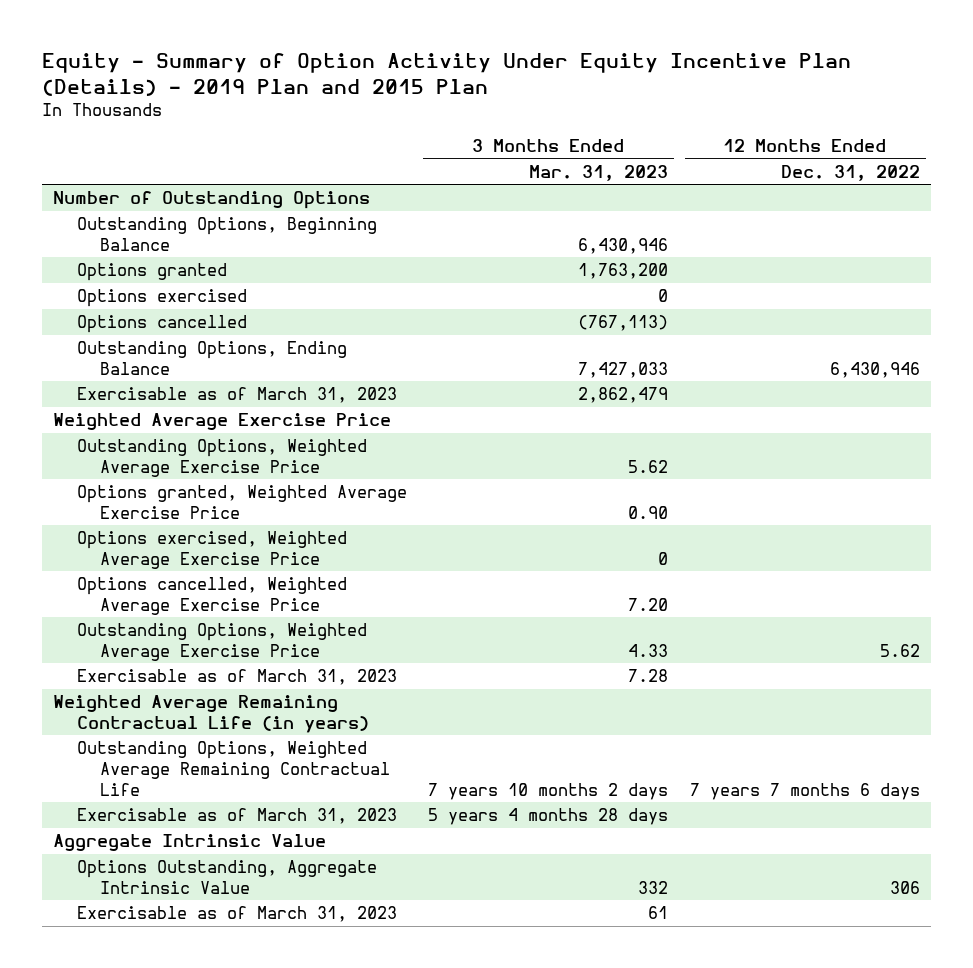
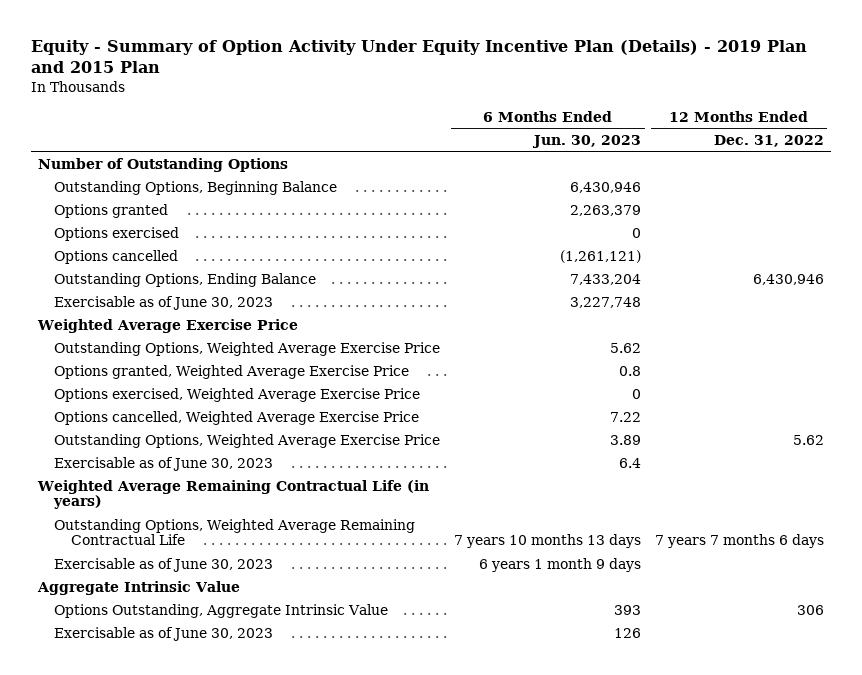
- | 3 Months Ended Mar. 31, 2023 | 12 Months Ended Dec. 31, 2022
+ | 6 Months Ended Jun. 30, 2023 | 12 Months Ended Dec. 31, 2022
- Exercisable as of March 31, 2023 | 2,862,479 |
+ Exercisable as of June 30, 2023 | 3,227,748 |
- Exercisable as of March 31, 2023 | 7.28 |
+ Exercisable as of June 30, 2023 | 6.4 |
- Exercisable as of March 31, 2023 | 5 years 4 months 28 days |
+ Exercisable as of June 30, 2023 | 6 years 1 month 9 days |
- Exercisable as of March 31, 2023 | 61 |
+ Exercisable as of June 30, 2023 | 126 |

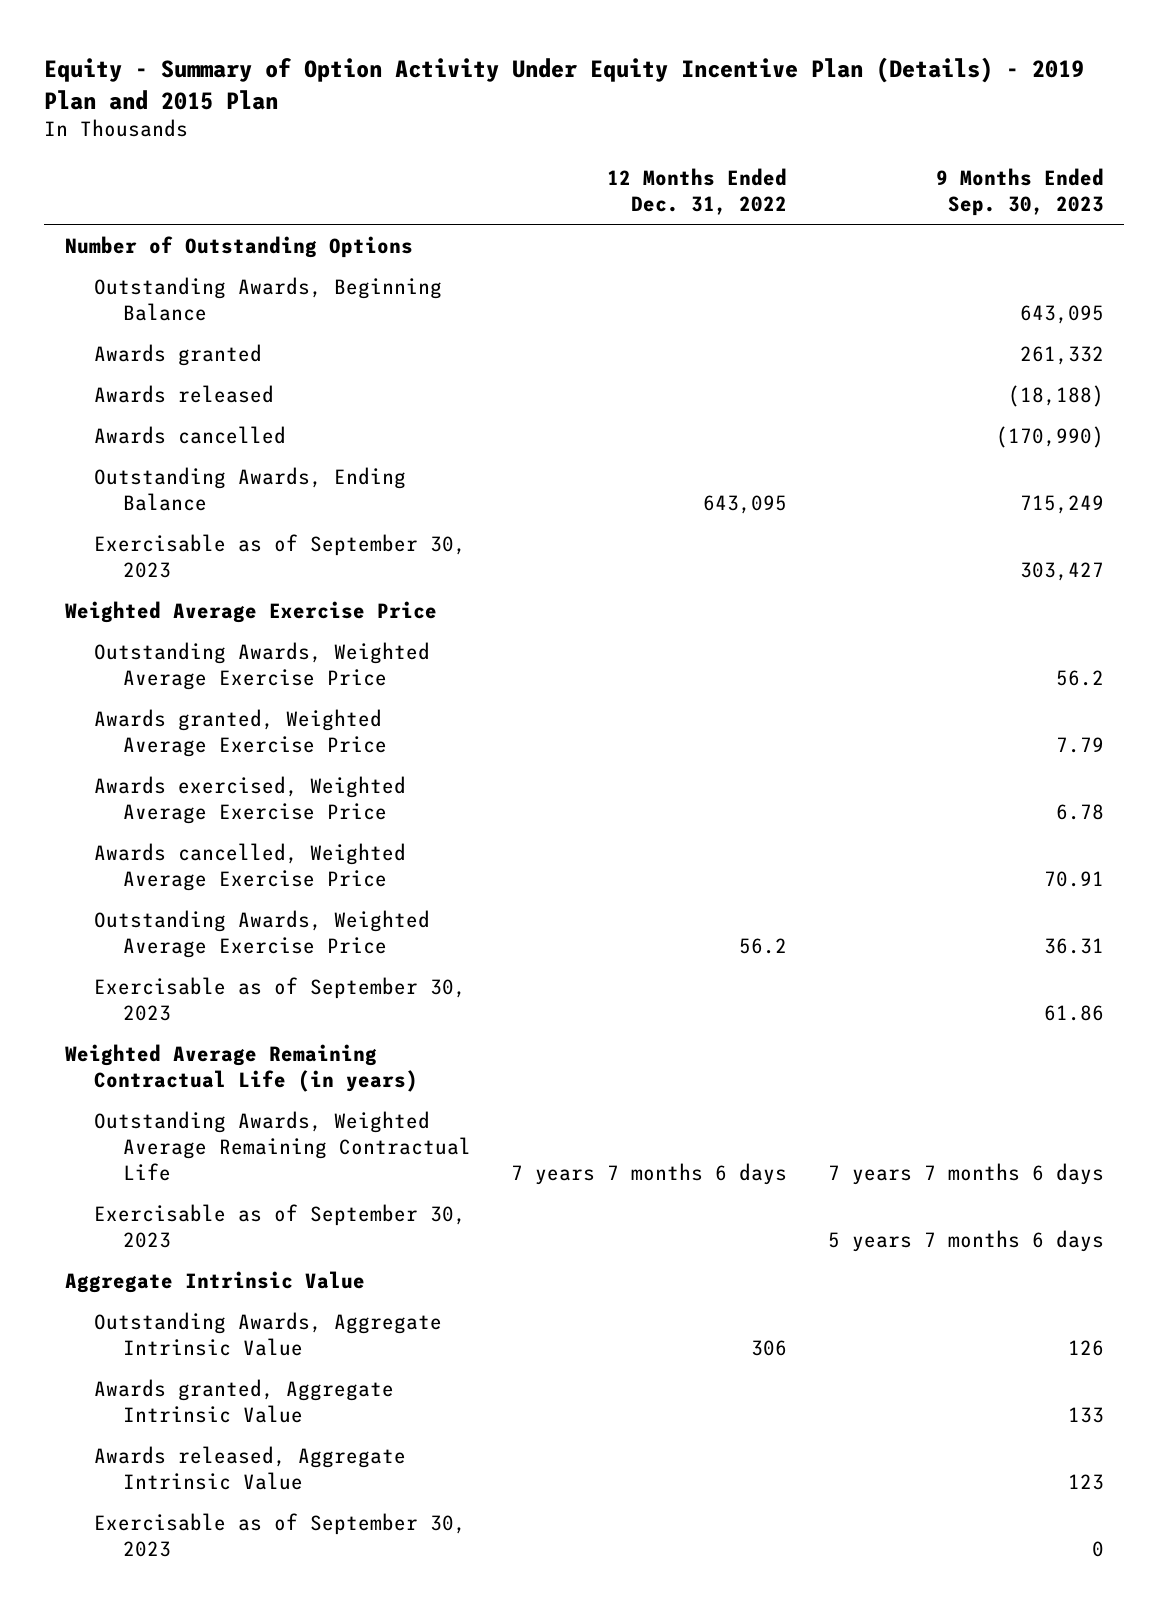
- | 6 Months Ended Jun. 30, 2023 | 12 Months Ended Dec. 31, 2022
+ | 12 Months Ended Dec. 31, 2022 | 9 Months Ended Sep. 30, 2023
- Outstanding Options, Beginning Balance | 6,430,946 |
- Options granted | 2,263,379 |
- Options exercised | 0 |
- Options cancelled | (1,261,121) |
- Outstanding Options, Ending Balance | 7,433,204 | 6,430,946
- Exercisable as of June 30, 2023 | 3,227,748 |
+ Outstanding Awards, Beginning Balance | | 643,095
+ Awards granted | | 261,332
+ Awards released | | (18,188)
+ Awards cancelled | | (170,990)
+ Outstanding Awards, Ending Balance | 643,095 | 715,249
+ Exercisable as of September 30, 2023 | | 303,427
- Outstanding Options, Weighted Average Exercise Price | 5.62 |
- Options granted, Weighted Average Exercise Price | 0.8 |
- Options exercised, Weighted Average Exercise Price | 0 |
- Options cancelled, Weighted Average Exercise Price | 7.22 |
- Outstanding Options, Weighted Average Exercise Price | 3.89 | 5.62
- Exercisable as of June 30, 2023 | 6.4 |
+ Outstanding Awards, Weighted Average Exercise Price | | 56.2
+ Awards granted, Weighted Average Exercise Price | | 7.79
+ Awards exercised, Weighted Average Exercise Price | | 6.78
+ Awards cancelled, Weighted Average Exercise Price | | 70.91
+ Outstanding Awards, Weighted Average Exercise Price | 56.2 | 36.31
+ Exercisable as of September 30, 2023 | | 61.86
- Outstanding Options, Weighted Average Remaining Contractual Life | 7 years 10 months 13 days | 7 years 7 months 6 days
- Exercisable as of June 30, 2023 | 6 years 1 month 9 days |
+ Outstanding Awards, Weighted Average Remaining Contractual Life | 7 years 7 months 6 days | 7 years 7 months 6 days
+ Exercisable as of September 30, 2023 | | 5 years 7 months 6 days
- Options Outstanding, Aggregate Intrinsic Value | 393 | 306
- Exercisable as of June 30, 2023 | 126 |
+ Outstanding Awards, Aggregate Intrinsic Value | 306 | 126
+ Awards granted, Aggregate Intrinsic Value | | 133
+ Awards released, Aggregate Intrinsic Value | | 123
+ Exercisable as of September 30, 2023 | | 0

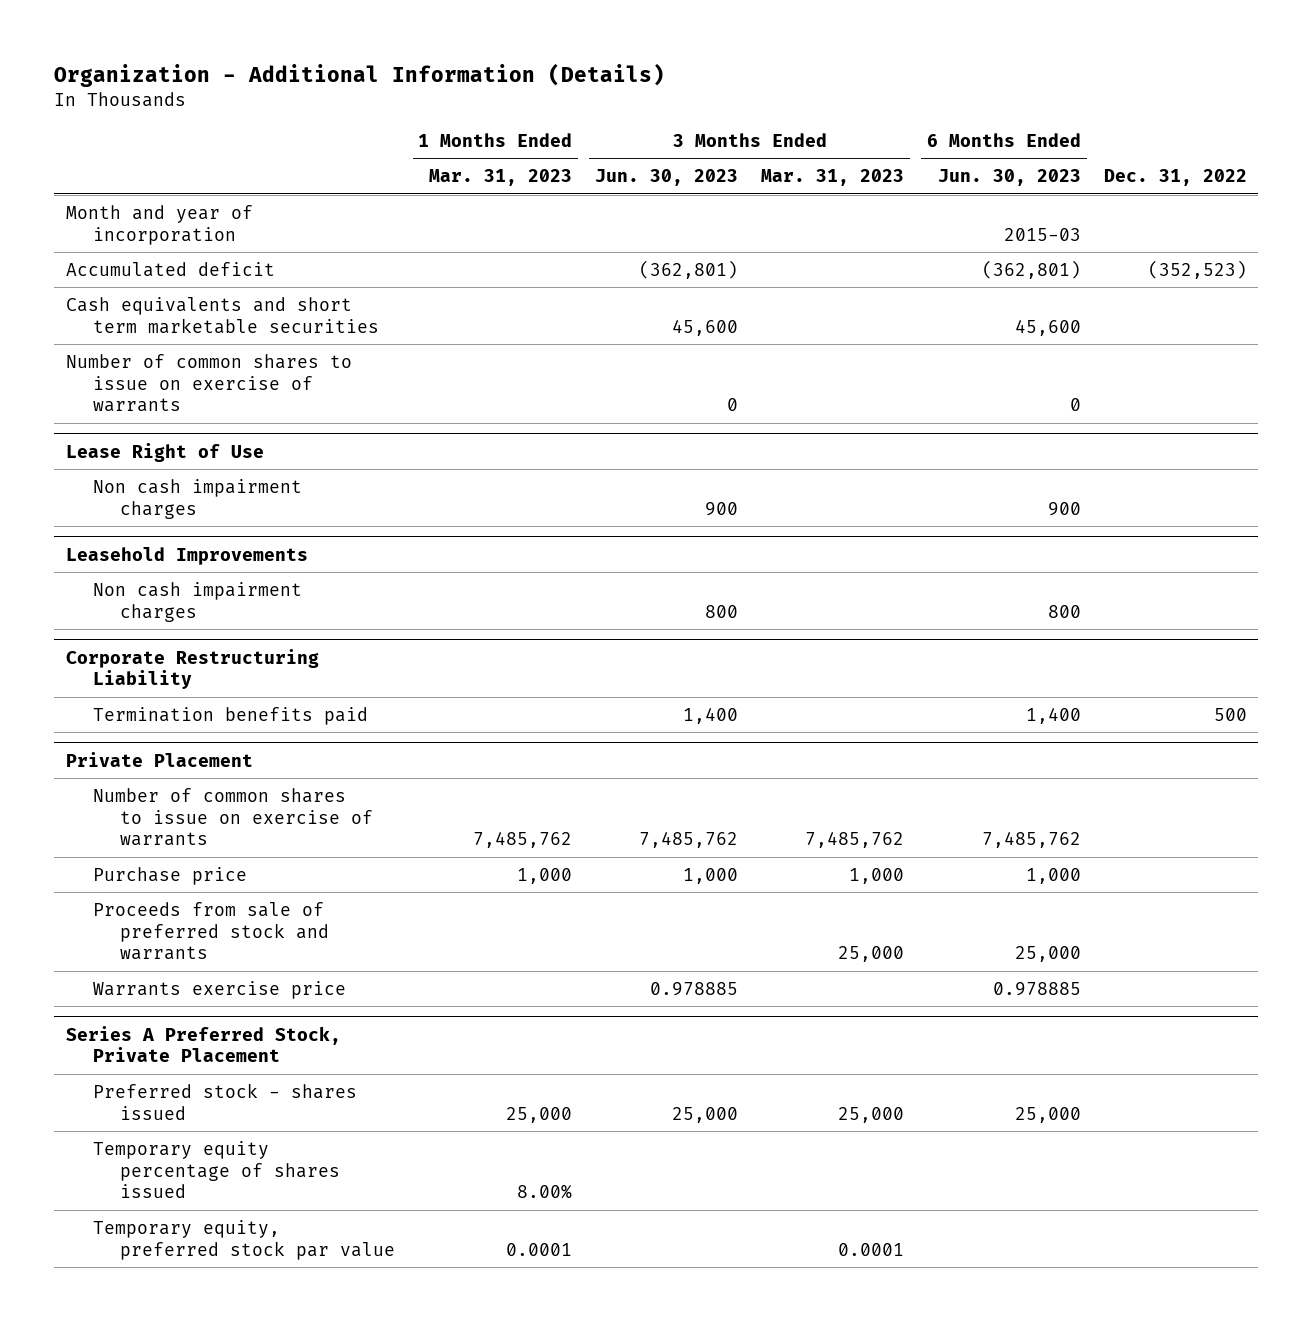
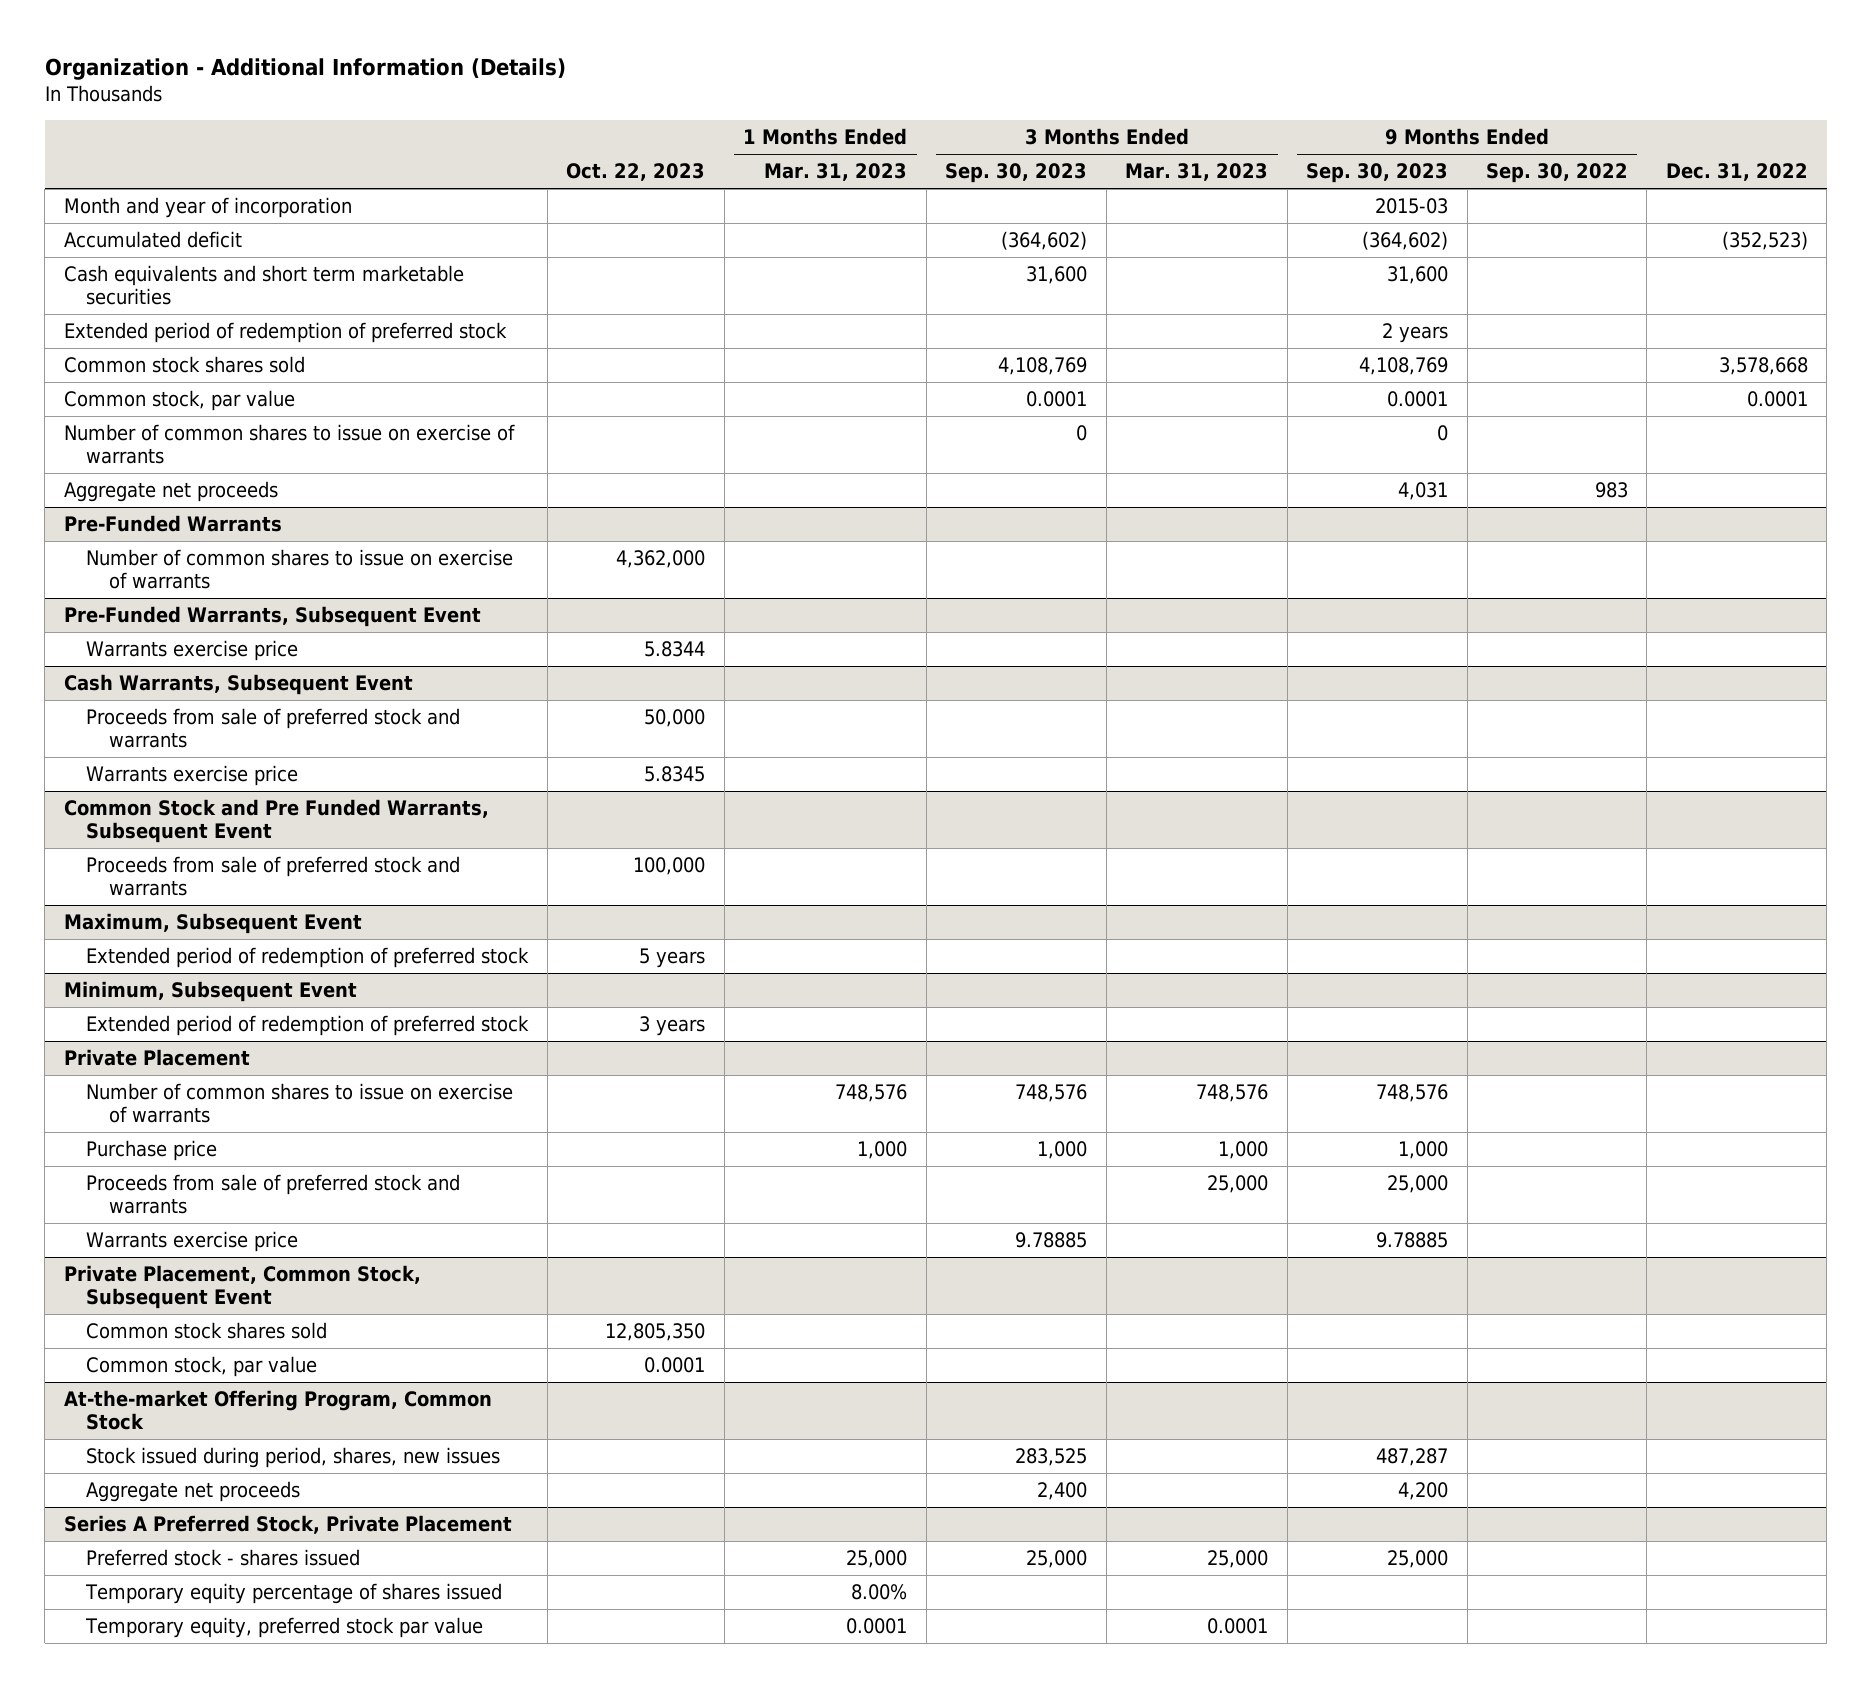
- | 1 Months Ended Mar. 31, 2023 | 3 Months Ended Jun. 30, 2023 | 3 Months Ended Mar. 31, 2023 | 6 Months Ended Jun. 30, 2023 | Dec. 31, 2022
+ | Oct. 22, 2023 | 1 Months Ended Mar. 31, 2023 | 3 Months Ended Sep. 30, 2023 | 3 Months Ended Mar. 31, 2023 | 9 Months Ended Sep. 30, 2023 | 9 Months Ended Sep. 30, 2022 | Dec. 31, 2022
+ Extended period of redemption of preferred stock | | | | | 2 years | |
+ Common stock shares sold | | | 4,108,769 | | 4,108,769 | | 3,578,668
+ Common stock, par value | | | 0.0001 | | 0.0001 | | 0.0001
- Lease Right of Use
- Non cash impairment charges | | 900 | | 900 |
- Leasehold Improvements
- Non cash impairment charges | | 800 | | 800 |
- Corporate Restructuring Liability
- Termination benefits paid | | 1,400 | | 1,400 | 500
+ Aggregate net proceeds | | | | | 4,031 | 983 |
+ Pre-Funded Warrants
+ Number of common shares to issue on exercise of warrants | 4,362,000 | | | | | |
+ Pre-Funded Warrants, Subsequent Event
+ Warrants exercise price | 5.8344 | | | | | |
+ Cash Warrants, Subsequent Event
+ Proceeds from sale of preferred stock and warrants | 50,000 | | | | | |
+ Warrants exercise price | 5.8345 | | | | | |
+ Common Stock and Pre Funded Warrants, Subsequent Event
+ Proceeds from sale of preferred stock and warrants | 100,000 | | | | | |
+ Maximum, Subsequent Event
+ Extended period of redemption of preferred stock | 5 years | | | | | |
+ Minimum, Subsequent Event
+ Extended period of redemption of preferred stock | 3 years | | | | | |
@ Private Placement
- Number of common shares to issue on exercise of warrants | 7,485,762 | 7,485,762 | 7,485,762 | 7,485,762 |
+ Number of common shares to issue on exercise of warrants | | 748,576 | 748,576 | 748,576 | 748,576 | |
+ Private Placement, Common Stock, Subsequent Event
+ Common stock shares sold | 12,805,350 | | | | | |
+ Common stock, par value | 0.0001 | | | | | |
+ At-the-market Offering Program, Common Stock
+ Stock issued during period, shares, new issues | | | 283,525 | | 487,287 | |
+ Aggregate net proceeds | | | 2,400 | | 4,200 | |

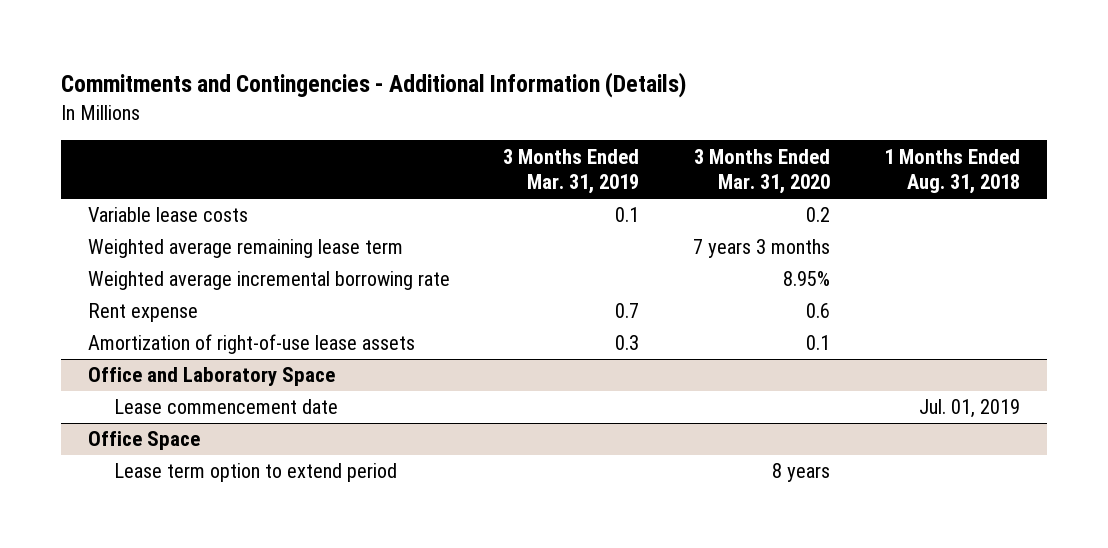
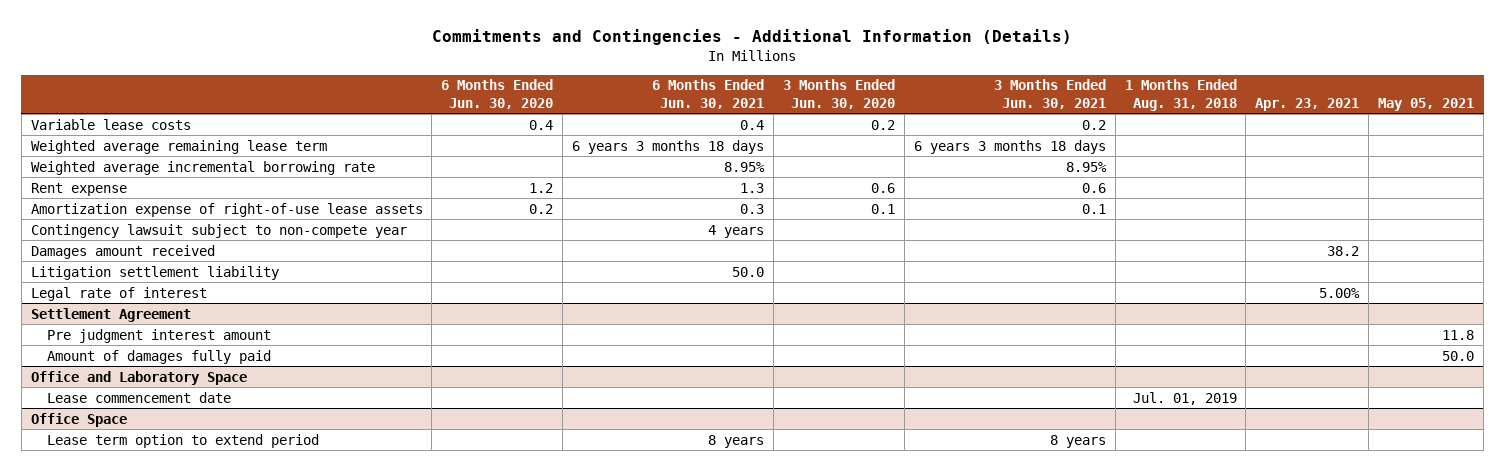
- | 3 Months Ended Mar. 31, 2019 | 3 Months Ended Mar. 31, 2020 | 1 Months Ended Aug. 31, 2018
+ | 6 Months Ended Jun. 30, 2020 | 6 Months Ended Jun. 30, 2021 | 3 Months Ended Jun. 30, 2020 | 3 Months Ended Jun. 30, 2021 | 1 Months Ended Aug. 31, 2018 | Apr. 23, 2021 | May 05, 2021
- Amortization of right-of-use lease assets | 0.3 | 0.1 |
+ Amortization expense of right-of-use lease assets | 0.2 | 0.3 | 0.1 | 0.1 | | |
+ Contingency lawsuit subject to non-compete year | | 4 years | | | | |
+ Damages amount received | | | | | | 38.2 |
+ Litigation settlement liability | | 50.0 | | | | |
+ Legal rate of interest | | | | | | 5.00% |
+ Settlement Agreement
+ Pre judgment interest amount | | | | | | | 11.8
+ Amount of damages fully paid | | | | | | | 50.0

